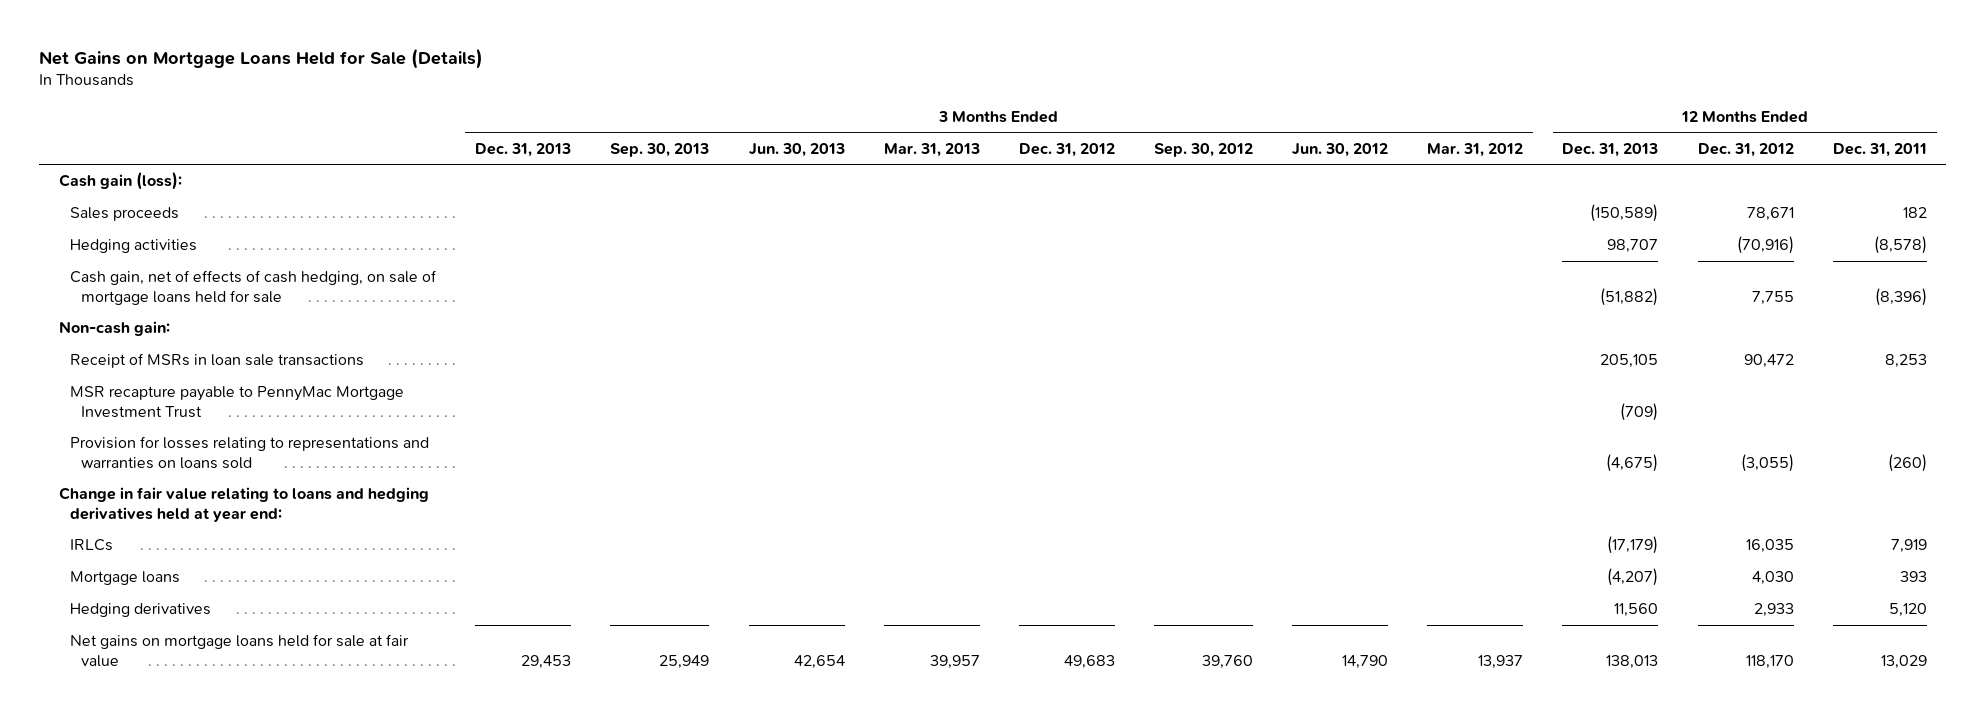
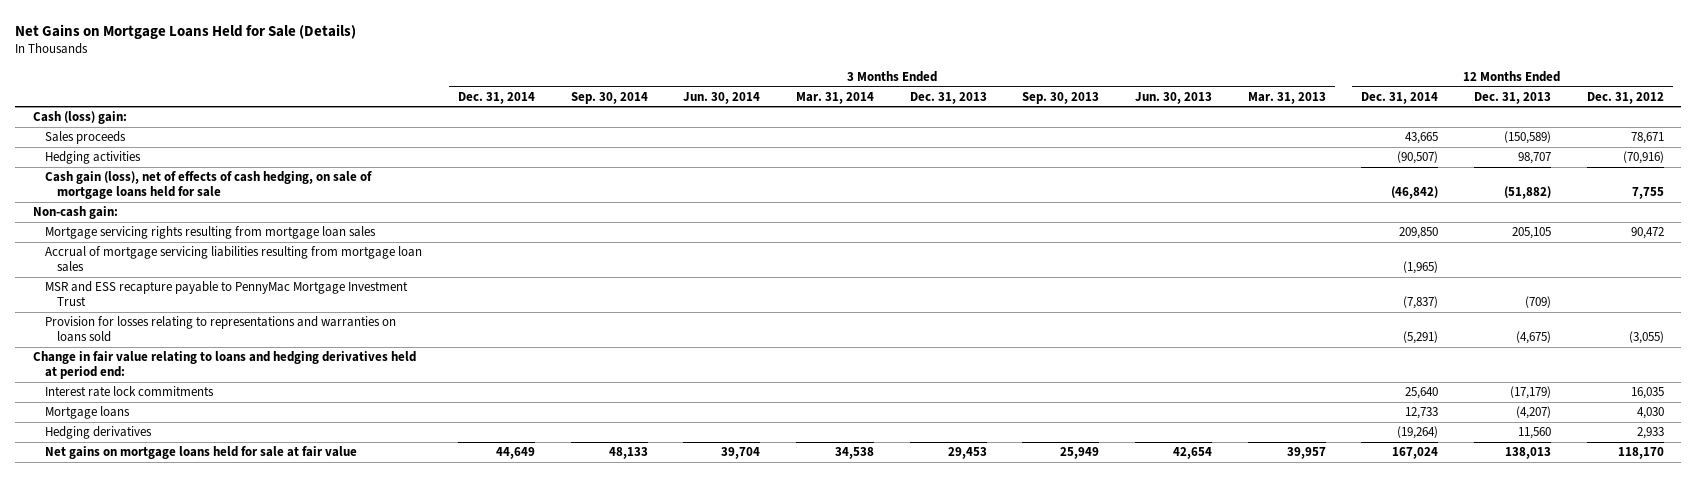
- | 3 Months Ended Dec. 31, 2013 | 3 Months Ended Sep. 30, 2013 | 3 Months Ended Jun. 30, 2013 | 3 Months Ended Mar. 31, 2013 | 3 Months Ended Dec. 31, 2012 | 3 Months Ended Sep. 30, 2012 | 3 Months Ended Jun. 30, 2012 | 3 Months Ended Mar. 31, 2012 | 12 Months Ended Dec. 31, 2013 | 12 Months Ended Dec. 31, 2012 | 12 Months Ended Dec. 31, 2011
+ | 3 Months Ended Dec. 31, 2014 | 3 Months Ended Sep. 30, 2014 | 3 Months Ended Jun. 30, 2014 | 3 Months Ended Mar. 31, 2014 | 3 Months Ended Dec. 31, 2013 | 3 Months Ended Sep. 30, 2013 | 3 Months Ended Jun. 30, 2013 | 3 Months Ended Mar. 31, 2013 | 12 Months Ended Dec. 31, 2014 | 12 Months Ended Dec. 31, 2013 | 12 Months Ended Dec. 31, 2012
- Cash gain (loss):
+ Cash (loss) gain:
- Cash gain, net of effects of cash hedging, on sale of mortgage loans held for sale | | | | | | | | | (51,882) | 7,755 | (8,396)
+ Cash gain (loss), net of effects of cash hedging, on sale of mortgage loans held for sale | | | | | | | | | (46,842) | (51,882) | 7,755
- Receipt of MSRs in loan sale transactions | | | | | | | | | 205,105 | 90,472 | 8,253
- MSR recapture payable to PennyMac Mortgage Investment Trust | | | | | | | | | (709) | |
+ Mortgage servicing rights resulting from mortgage loan sales | | | | | | | | | 209,850 | 205,105 | 90,472
+ Accrual of mortgage servicing liabilities resulting from mortgage loan sales | | | | | | | | | (1,965) | |
+ MSR and ESS recapture payable to PennyMac Mortgage Investment Trust | | | | | | | | | (7,837) | (709) |
- Change in fair value relating to loans and hedging derivatives held at year end:
- IRLCs | | | | | | | | | (17,179) | 16,035 | 7,919
+ Change in fair value relating to loans and hedging derivatives held at period end:
+ Interest rate lock commitments | | | | | | | | | 25,640 | (17,179) | 16,035

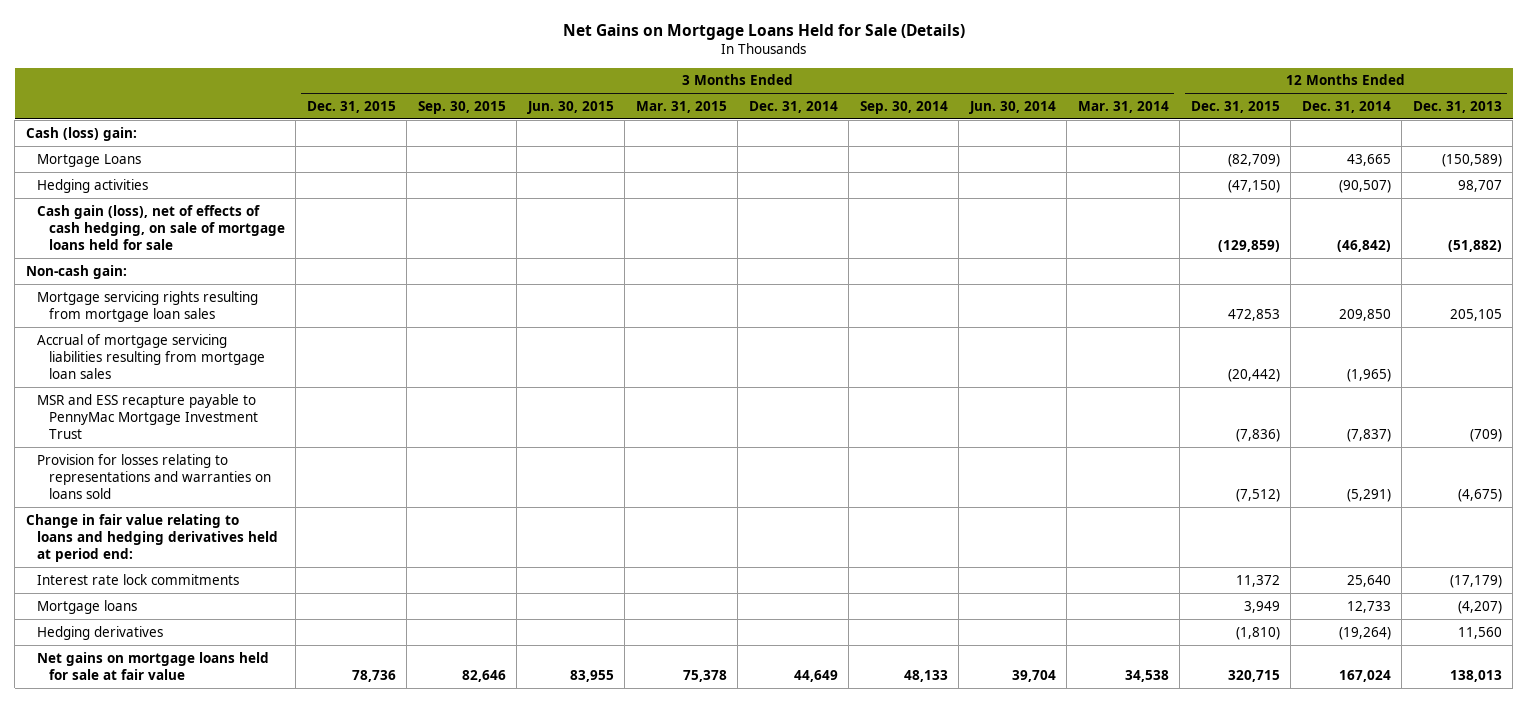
- | 3 Months Ended Dec. 31, 2014 | 3 Months Ended Sep. 30, 2014 | 3 Months Ended Jun. 30, 2014 | 3 Months Ended Mar. 31, 2014 | 3 Months Ended Dec. 31, 2013 | 3 Months Ended Sep. 30, 2013 | 3 Months Ended Jun. 30, 2013 | 3 Months Ended Mar. 31, 2013 | 12 Months Ended Dec. 31, 2014 | 12 Months Ended Dec. 31, 2013 | 12 Months Ended Dec. 31, 2012
+ | 3 Months Ended Dec. 31, 2015 | 3 Months Ended Sep. 30, 2015 | 3 Months Ended Jun. 30, 2015 | 3 Months Ended Mar. 31, 2015 | 3 Months Ended Dec. 31, 2014 | 3 Months Ended Sep. 30, 2014 | 3 Months Ended Jun. 30, 2014 | 3 Months Ended Mar. 31, 2014 | 12 Months Ended Dec. 31, 2015 | 12 Months Ended Dec. 31, 2014 | 12 Months Ended Dec. 31, 2013
- Sales proceeds | | | | | | | | | 43,665 | (150,589) | 78,671
+ Mortgage Loans | | | | | | | | | (82,709) | 43,665 | (150,589)

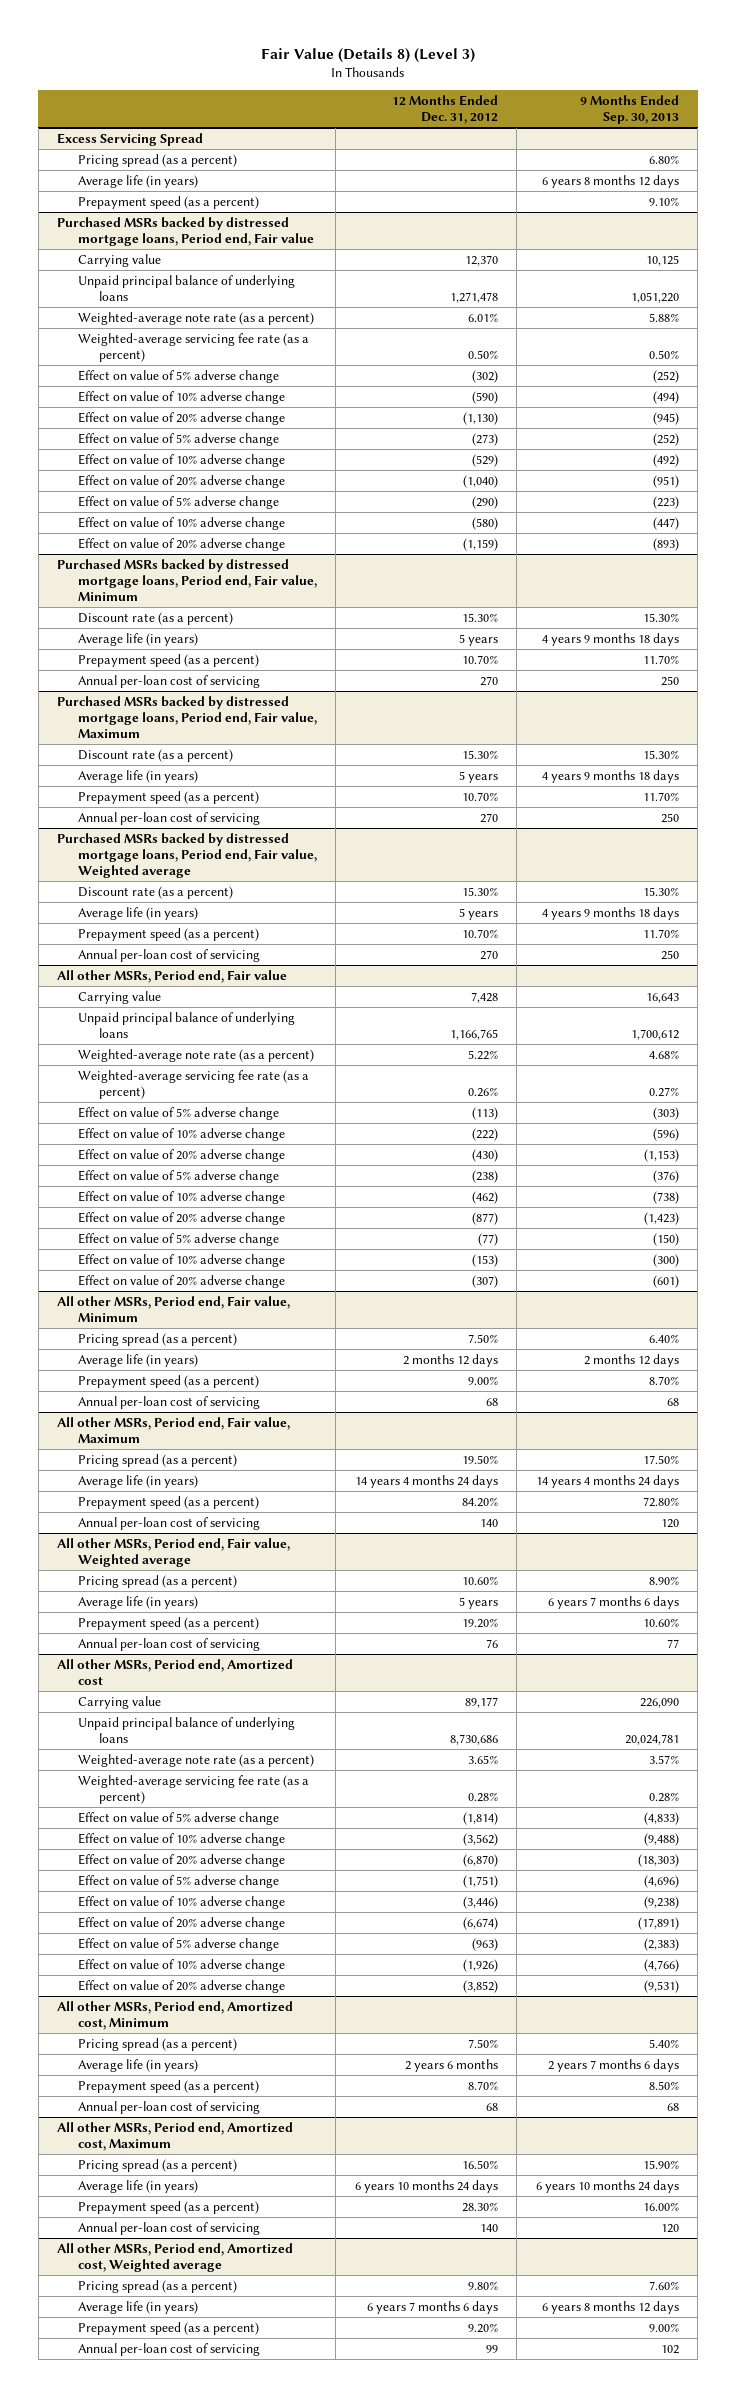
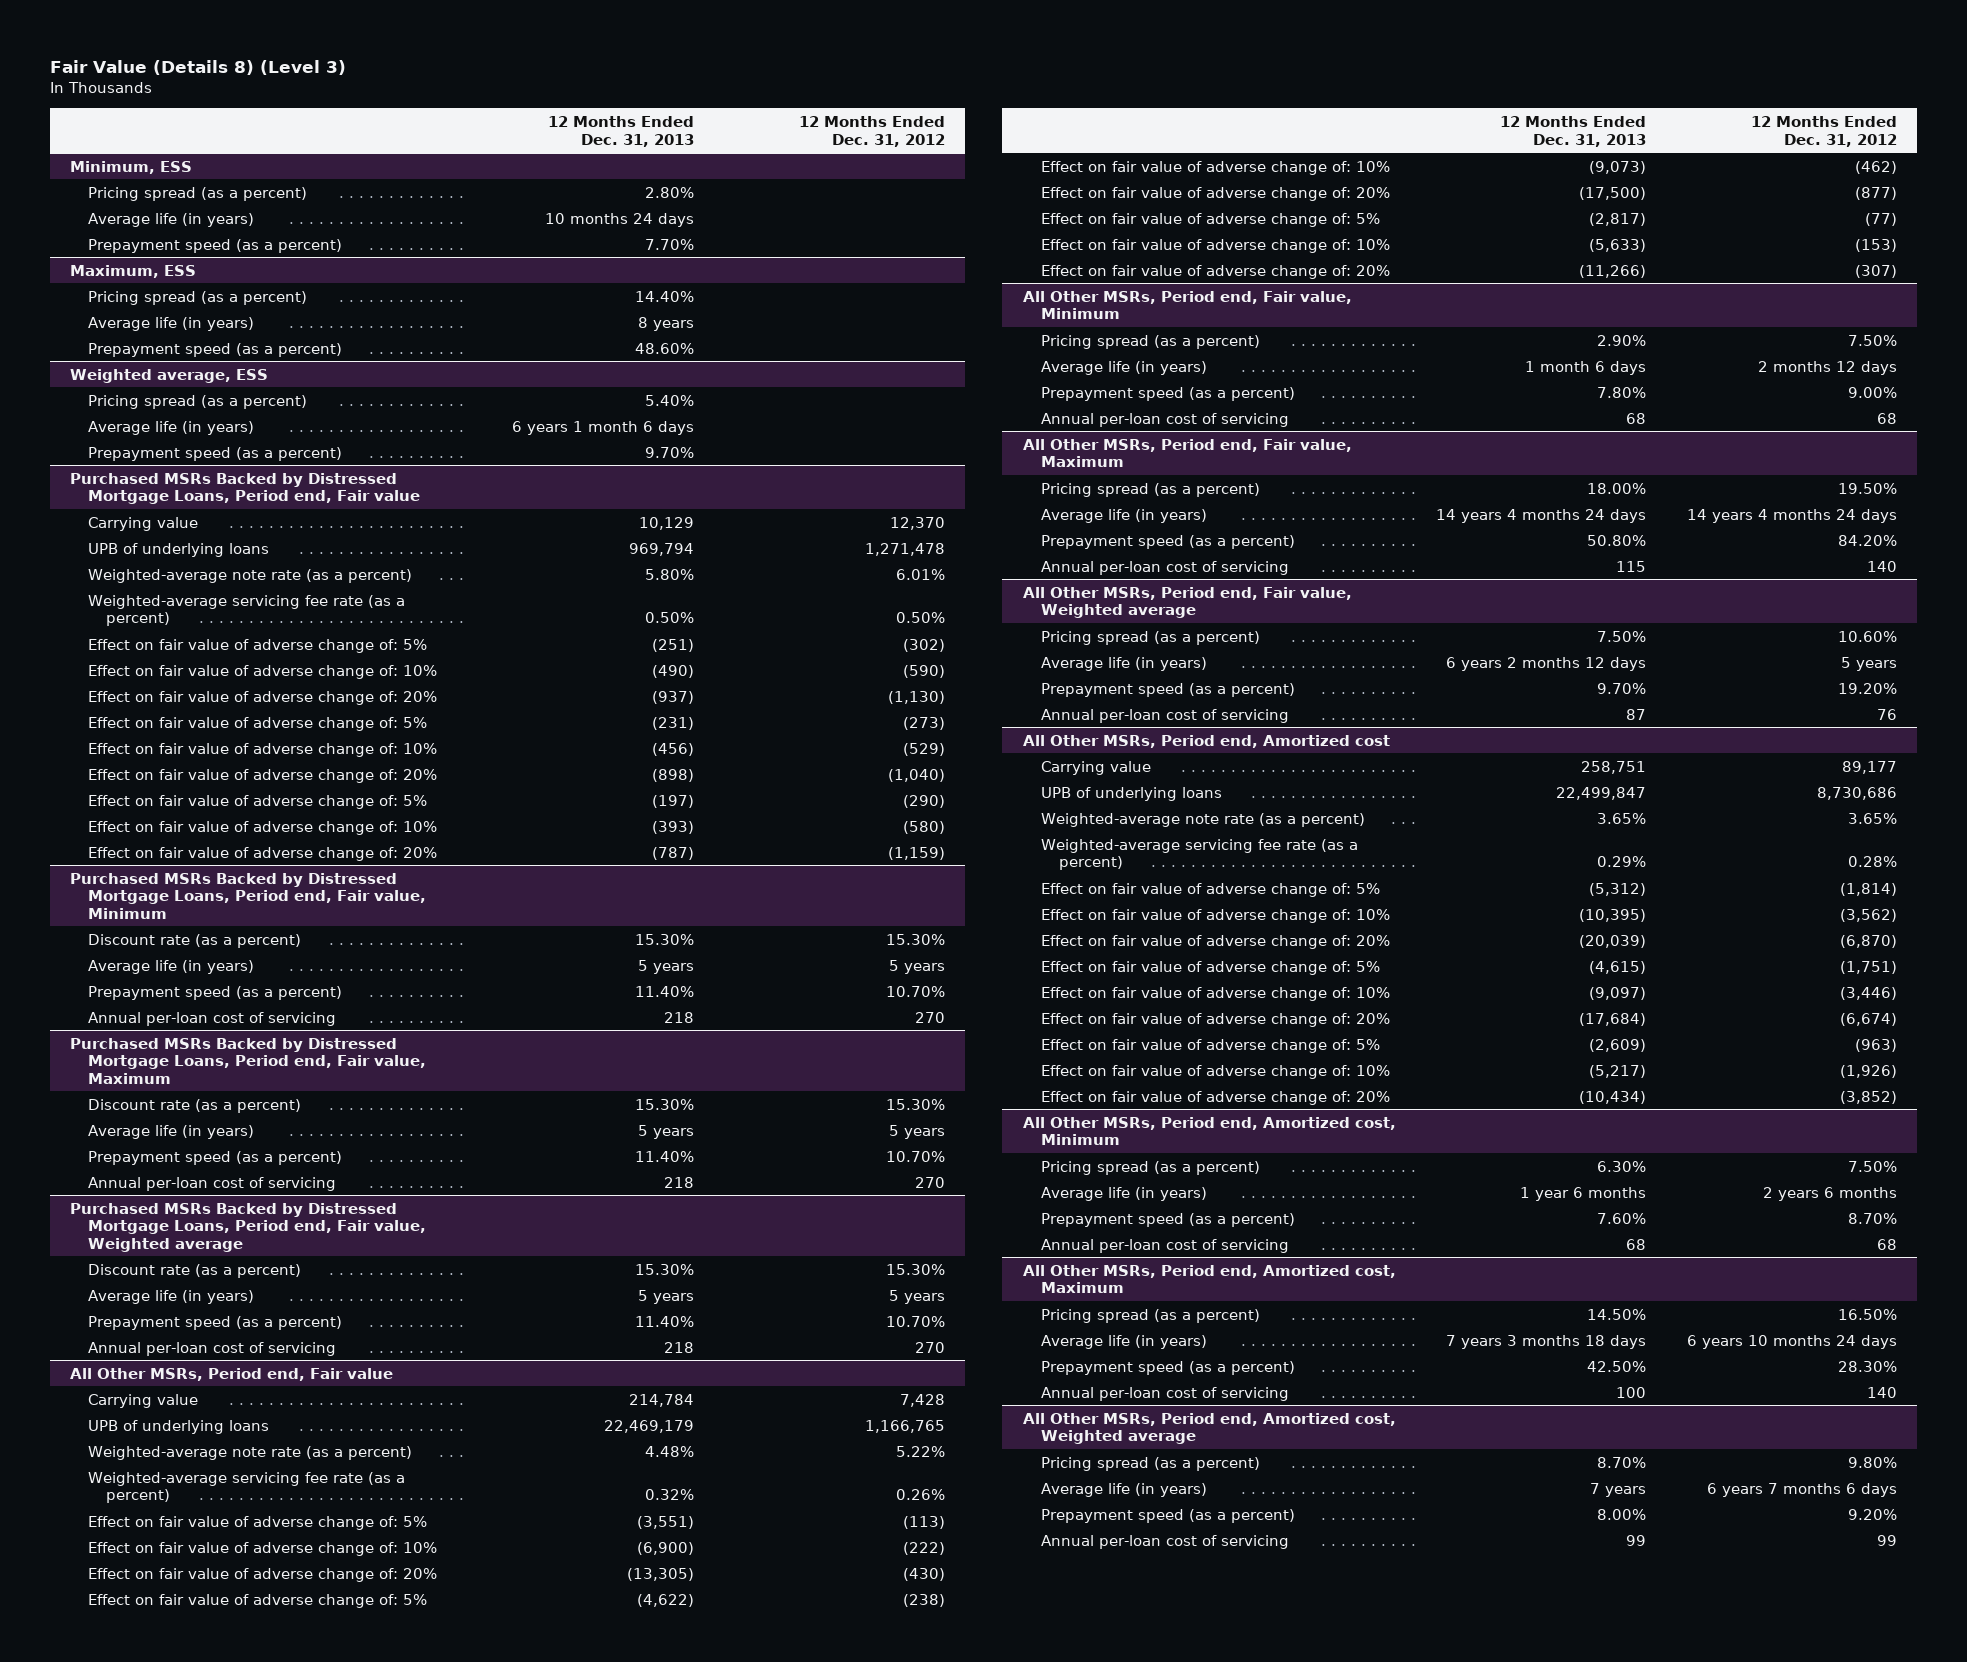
- | 12 Months Ended Dec. 31, 2012 | 9 Months Ended Sep. 30, 2013
+ | 12 Months Ended Dec. 31, 2013 | 12 Months Ended Dec. 31, 2012
- Excess Servicing Spread
+ Minimum, ESS
- Purchased MSRs backed by distressed mortgage loans, Period end, Fair value
+ Maximum, ESS
+ Pricing spread (as a percent) | 14.40% |
+ Average life (in years) | 8 years |
+ Prepayment speed (as a percent) | 48.60% |
+ Weighted average, ESS
+ Pricing spread (as a percent) | 5.40% |
+ Average life (in years) | 6 years 1 month 6 days |
+ Prepayment speed (as a percent) | 9.70% |
+ Purchased MSRs Backed by Distressed Mortgage Loans, Period end, Fair value
- Unpaid principal balance of underlying loans | 1,271,478 | 1,051,220
+ UPB of underlying loans | 969,794 | 1,271,478
- Effect on value of 5% adverse change | (302) | (252)
- Effect on value of 10% adverse change | (590) | (494)
- Effect on value of 20% adverse change | (1,130) | (945)
- Effect on value of 5% adverse change | (273) | (252)
- Effect on value of 10% adverse change | (529) | (492)
- Effect on value of 20% adverse change | (1,040) | (951)
- Effect on value of 5% adverse change | (290) | (223)
- Effect on value of 10% adverse change | (580) | (447)
- Effect on value of 20% adverse change | (1,159) | (893)
- Purchased MSRs backed by distressed mortgage loans, Period end, Fair value, Minimum
+ Effect on fair value of adverse change of: 5% | (251) | (302)
+ Effect on fair value of adverse change of: 10% | (490) | (590)
+ Effect on fair value of adverse change of: 20% | (937) | (1,130)
+ Effect on fair value of adverse change of: 5% | (231) | (273)
+ Effect on fair value of adverse change of: 10% | (456) | (529)
+ Effect on fair value of adverse change of: 20% | (898) | (1,040)
+ Effect on fair value of adverse change of: 5% | (197) | (290)
+ Effect on fair value of adverse change of: 10% | (393) | (580)
+ Effect on fair value of adverse change of: 20% | (787) | (1,159)
+ Purchased MSRs Backed by Distressed Mortgage Loans, Period end, Fair value, Minimum
- Purchased MSRs backed by distressed mortgage loans, Period end, Fair value, Maximum
+ Purchased MSRs Backed by Distressed Mortgage Loans, Period end, Fair value, Maximum
- Purchased MSRs backed by distressed mortgage loans, Period end, Fair value, Weighted average
+ Purchased MSRs Backed by Distressed Mortgage Loans, Period end, Fair value, Weighted average
- All other MSRs, Period end, Fair value
+ All Other MSRs, Period end, Fair value
- Unpaid principal balance of underlying loans | 1,166,765 | 1,700,612
+ UPB of underlying loans | 22,469,179 | 1,166,765
- Effect on value of 5% adverse change | (113) | (303)
- Effect on value of 10% adverse change | (222) | (596)
- Effect on value of 20% adverse change | (430) | (1,153)
- Effect on value of 5% adverse change | (238) | (376)
- Effect on value of 10% adverse change | (462) | (738)
- Effect on value of 20% adverse change | (877) | (1,423)
- Effect on value of 5% adverse change | (77) | (150)
- Effect on value of 10% adverse change | (153) | (300)
- Effect on value of 20% adverse change | (307) | (601)
- All other MSRs, Period end, Fair value, Minimum
+ Effect on fair value of adverse change of: 5% | (3,551) | (113)
+ Effect on fair value of adverse change of: 10% | (6,900) | (222)
+ Effect on fair value of adverse change of: 20% | (13,305) | (430)
+ Effect on fair value of adverse change of: 5% | (4,622) | (238)
+ Effect on fair value of adverse change of: 10% | (9,073) | (462)
+ Effect on fair value of adverse change of: 20% | (17,500) | (877)
+ Effect on fair value of adverse change of: 5% | (2,817) | (77)
+ Effect on fair value of adverse change of: 10% | (5,633) | (153)
+ Effect on fair value of adverse change of: 20% | (11,266) | (307)
+ All Other MSRs, Period end, Fair value, Minimum
- All other MSRs, Period end, Fair value, Maximum
+ All Other MSRs, Period end, Fair value, Maximum
- All other MSRs, Period end, Fair value, Weighted average
+ All Other MSRs, Period end, Fair value, Weighted average
- All other MSRs, Period end, Amortized cost
+ All Other MSRs, Period end, Amortized cost
- Unpaid principal balance of underlying loans | 8,730,686 | 20,024,781
+ UPB of underlying loans | 22,499,847 | 8,730,686
- Effect on value of 5% adverse change | (1,814) | (4,833)
- Effect on value of 10% adverse change | (3,562) | (9,488)
- Effect on value of 20% adverse change | (6,870) | (18,303)
- Effect on value of 5% adverse change | (1,751) | (4,696)
- Effect on value of 10% adverse change | (3,446) | (9,238)
- Effect on value of 20% adverse change | (6,674) | (17,891)
- Effect on value of 5% adverse change | (963) | (2,383)
- Effect on value of 10% adverse change | (1,926) | (4,766)
- Effect on value of 20% adverse change | (3,852) | (9,531)
- All other MSRs, Period end, Amortized cost, Minimum
+ Effect on fair value of adverse change of: 5% | (5,312) | (1,814)
+ Effect on fair value of adverse change of: 10% | (10,395) | (3,562)
+ Effect on fair value of adverse change of: 20% | (20,039) | (6,870)
+ Effect on fair value of adverse change of: 5% | (4,615) | (1,751)
+ Effect on fair value of adverse change of: 10% | (9,097) | (3,446)
+ Effect on fair value of adverse change of: 20% | (17,684) | (6,674)
+ Effect on fair value of adverse change of: 5% | (2,609) | (963)
+ Effect on fair value of adverse change of: 10% | (5,217) | (1,926)
+ Effect on fair value of adverse change of: 20% | (10,434) | (3,852)
+ All Other MSRs, Period end, Amortized cost, Minimum
- All other MSRs, Period end, Amortized cost, Maximum
+ All Other MSRs, Period end, Amortized cost, Maximum
- All other MSRs, Period end, Amortized cost, Weighted average
+ All Other MSRs, Period end, Amortized cost, Weighted average

